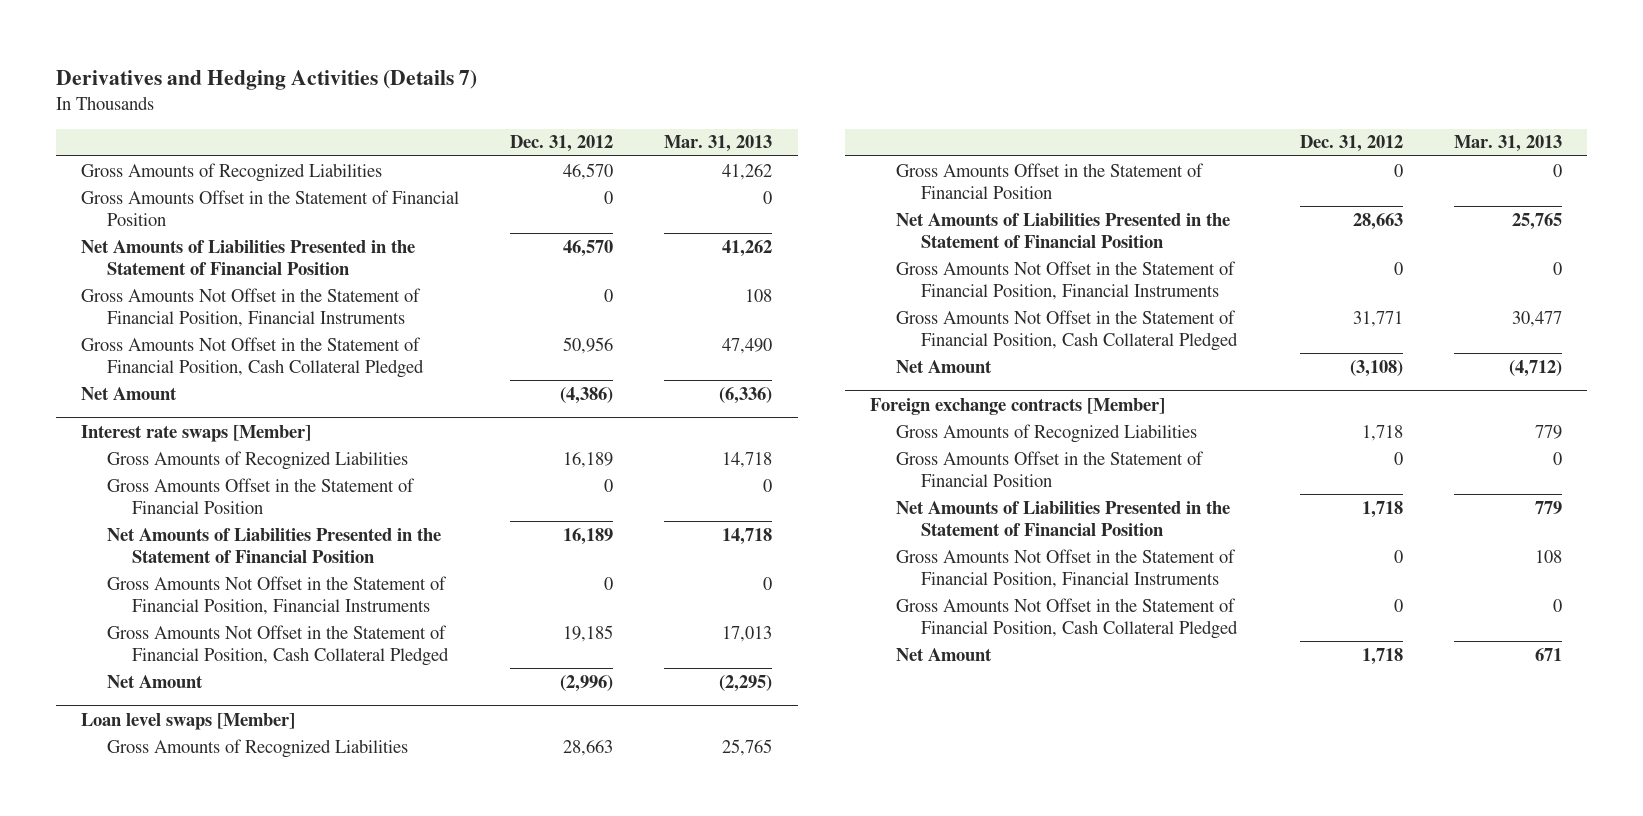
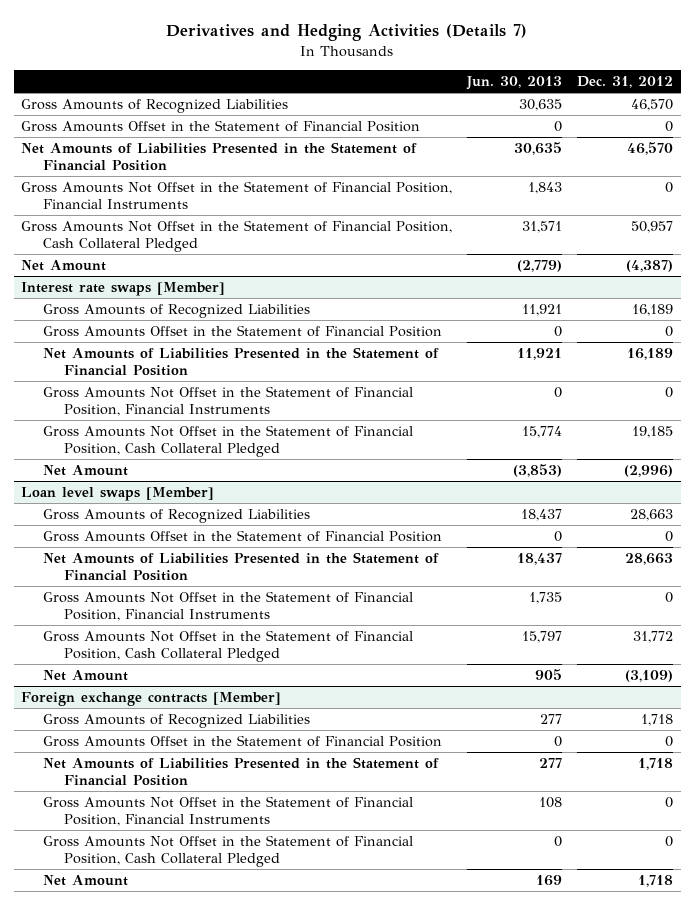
- | Dec. 31, 2012 | Mar. 31, 2013
+ | Jun. 30, 2013 | Dec. 31, 2012
- Gross Amounts Not Offset in the Statement of Financial Position, Cash Collateral Pledged | 50,956 | 47,490
- Net Amount | (4,386) | (6,336)
+ Gross Amounts Not Offset in the Statement of Financial Position, Cash Collateral Pledged | 31,571 | 50,957
+ Net Amount | (2,779) | (4,387)
@ Loan level swaps [Member]
- Gross Amounts Not Offset in the Statement of Financial Position, Cash Collateral Pledged | 31,771 | 30,477
- Net Amount | (3,108) | (4,712)
+ Gross Amounts Not Offset in the Statement of Financial Position, Cash Collateral Pledged | 15,797 | 31,772
+ Net Amount | 905 | (3,109)

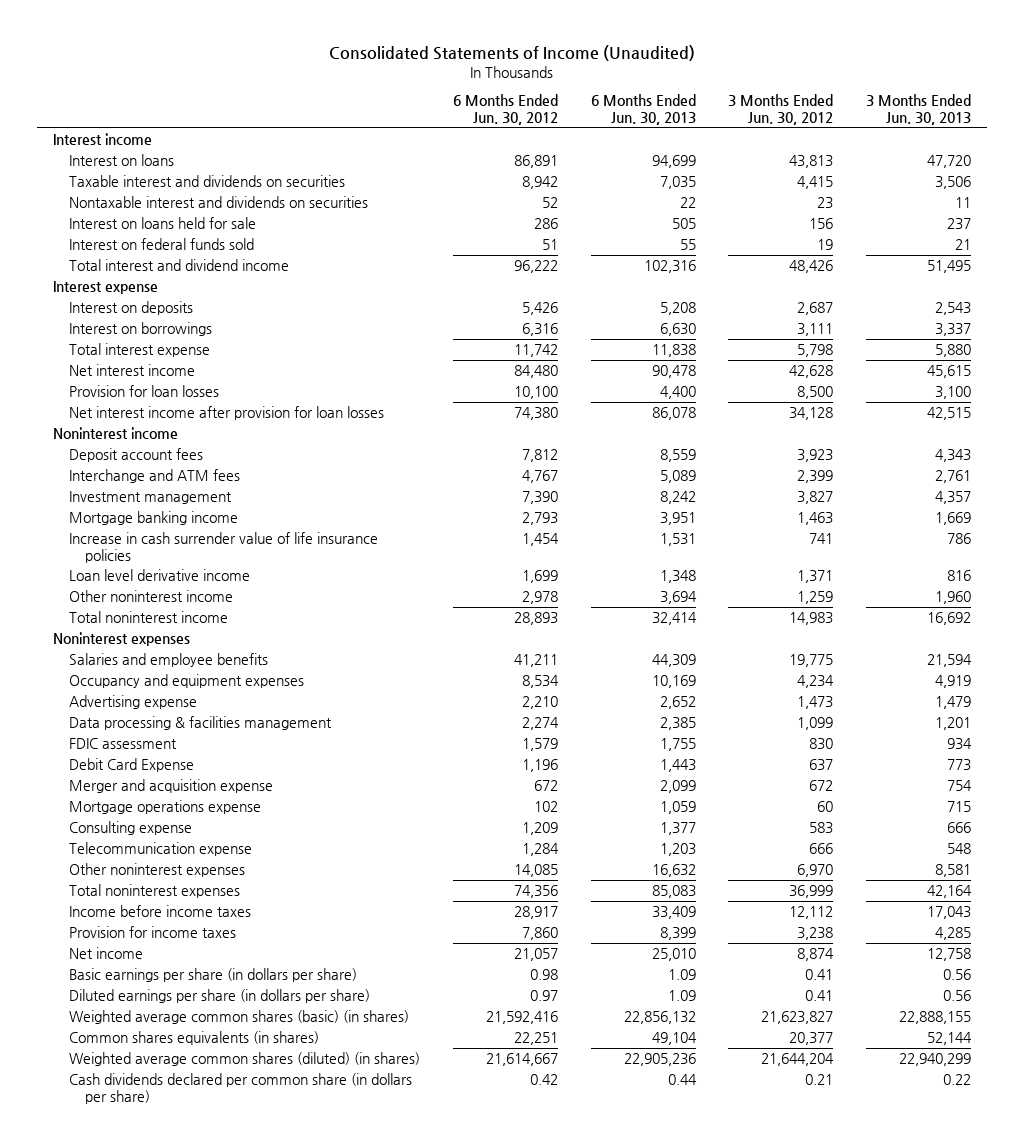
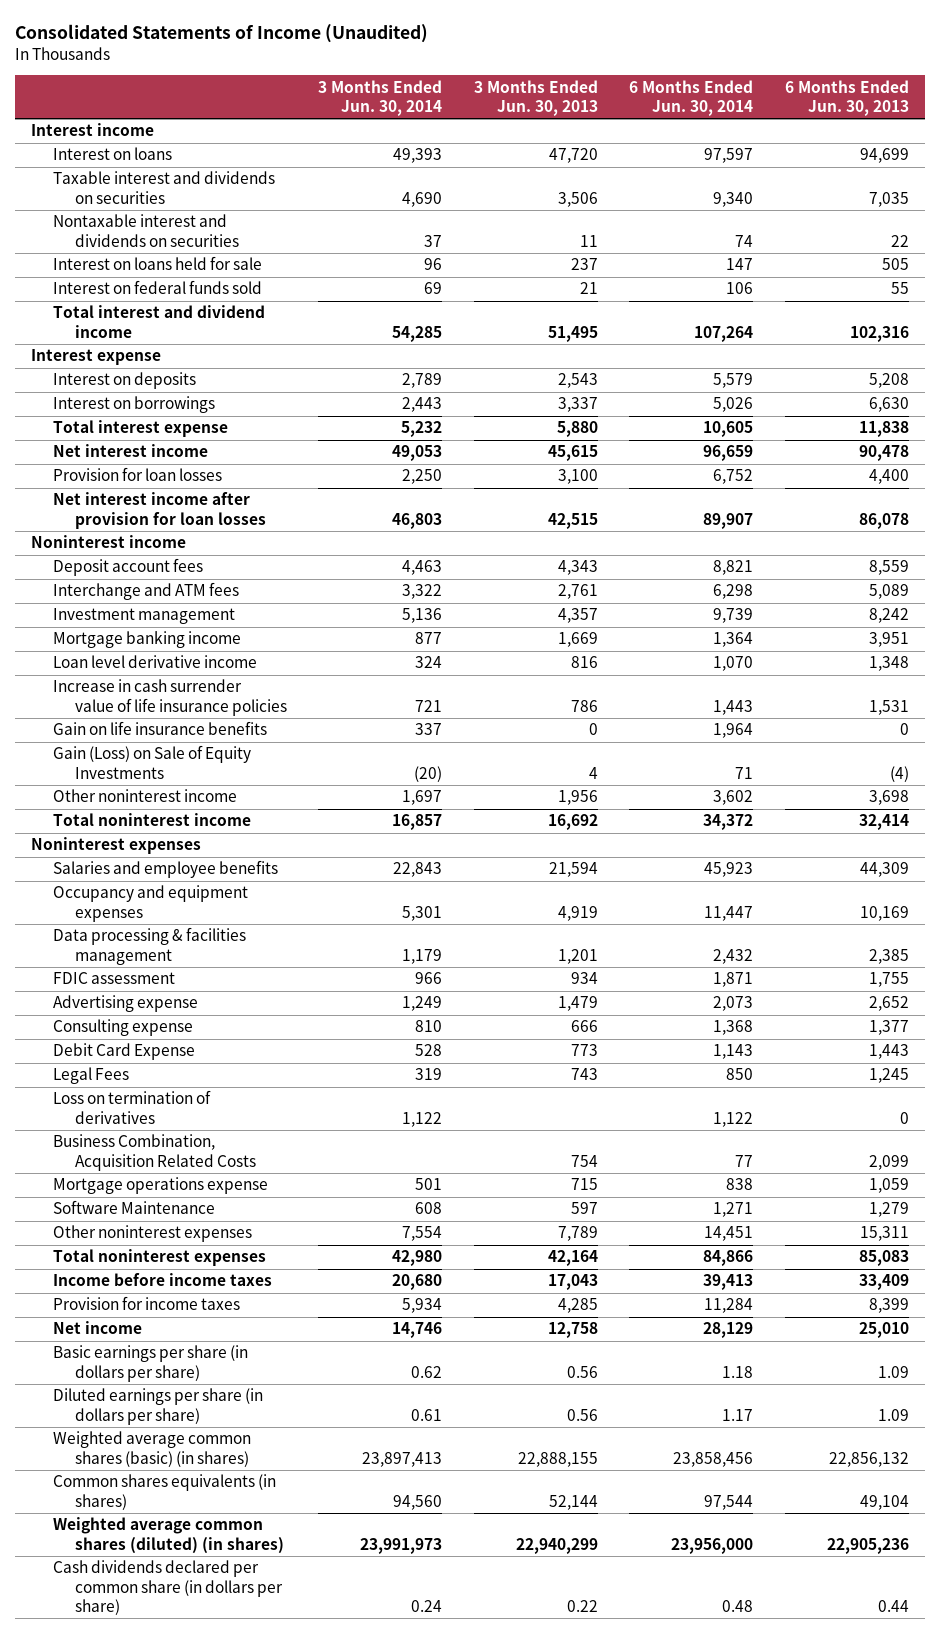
- | 6 Months Ended Jun. 30, 2012 | 6 Months Ended Jun. 30, 2013 | 3 Months Ended Jun. 30, 2012 | 3 Months Ended Jun. 30, 2013
+ | 3 Months Ended Jun. 30, 2014 | 3 Months Ended Jun. 30, 2013 | 6 Months Ended Jun. 30, 2014 | 6 Months Ended Jun. 30, 2013
- Other noninterest income | 2,978 | 3,694 | 1,259 | 1,960
moved down: Increase in cash surrender value of life insurance policies | 721 | 786 | 1,443 | 1,531
+ Gain on life insurance benefits | 337 | 0 | 1,964 | 0
+ Gain (Loss) on Sale of Equity Investments | (20) | 4 | 71 | (4)
+ Other noninterest income | 1,697 | 1,956 | 3,602 | 3,698
moved down: Advertising expense | 1,249 | 1,479 | 2,073 | 2,652
moved up: Consulting expense | 810 | 666 | 1,368 | 1,377
- Merger and acquisition expense | 672 | 2,099 | 672 | 754
+ Legal Fees | 319 | 743 | 850 | 1,245
+ Loss on termination of derivatives | 1,122 | | 1,122 | 0
+ Business Combination, Acquisition Related Costs | | 754 | 77 | 2,099
- Telecommunication expense | 1,284 | 1,203 | 666 | 548
- Other noninterest expenses | 14,085 | 16,632 | 6,970 | 8,581
+ Software Maintenance | 608 | 597 | 1,271 | 1,279
+ Other noninterest expenses | 7,554 | 7,789 | 14,451 | 15,311

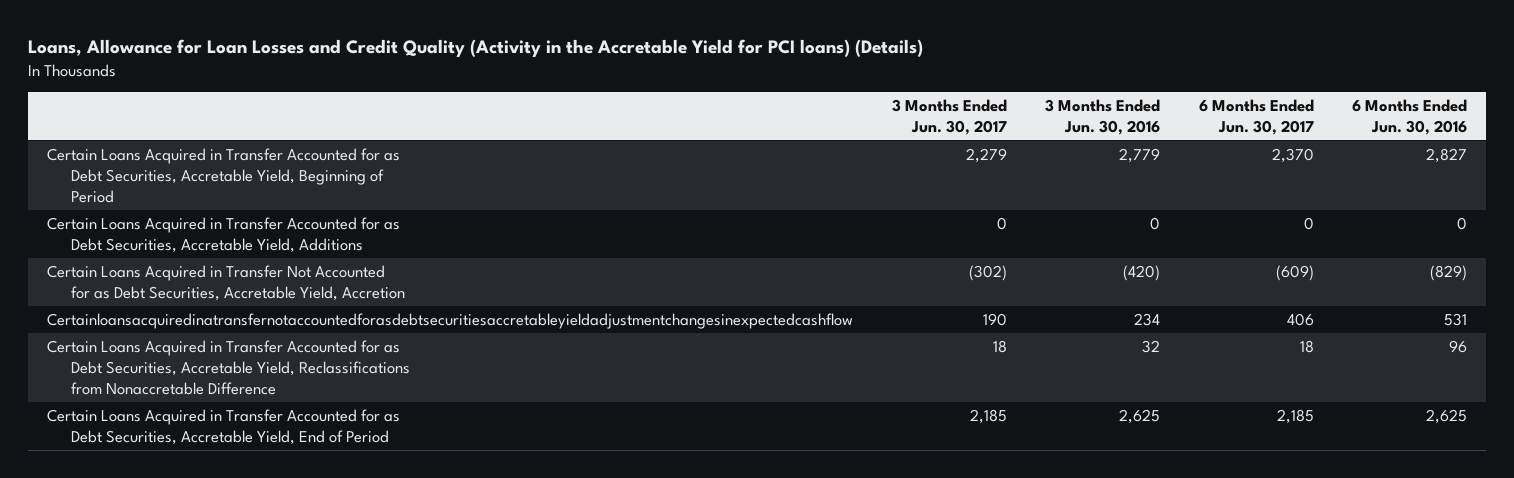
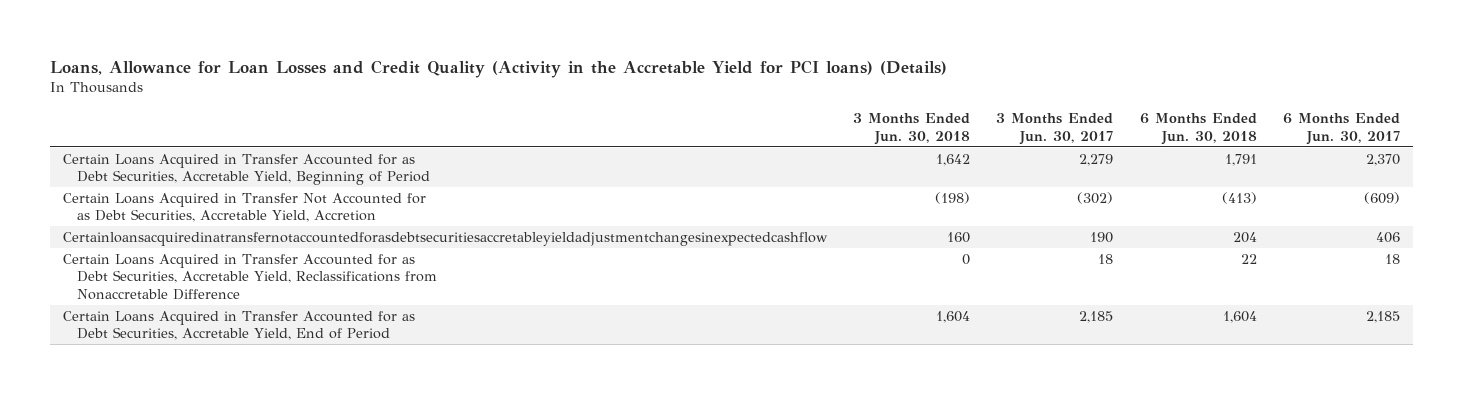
- | 3 Months Ended Jun. 30, 2017 | 3 Months Ended Jun. 30, 2016 | 6 Months Ended Jun. 30, 2017 | 6 Months Ended Jun. 30, 2016
+ | 3 Months Ended Jun. 30, 2018 | 3 Months Ended Jun. 30, 2017 | 6 Months Ended Jun. 30, 2018 | 6 Months Ended Jun. 30, 2017
- Certain Loans Acquired in Transfer Accounted for as Debt Securities, Accretable Yield, Additions | 0 | 0 | 0 | 0

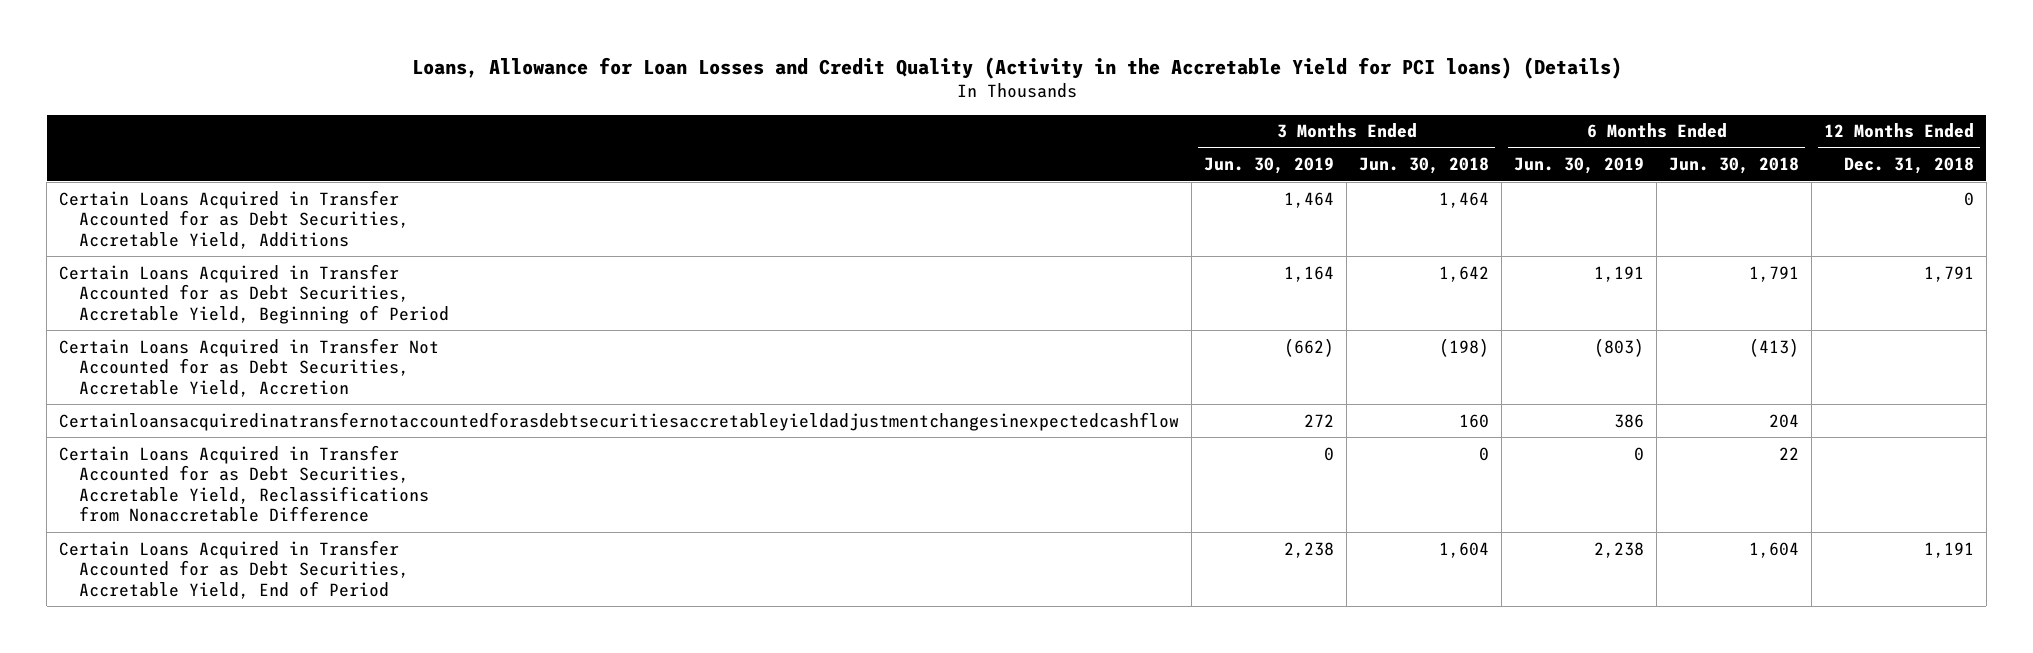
- | 3 Months Ended Jun. 30, 2018 | 3 Months Ended Jun. 30, 2017 | 6 Months Ended Jun. 30, 2018 | 6 Months Ended Jun. 30, 2017
+ | 3 Months Ended Jun. 30, 2019 | 3 Months Ended Jun. 30, 2018 | 6 Months Ended Jun. 30, 2019 | 6 Months Ended Jun. 30, 2018 | 12 Months Ended Dec. 31, 2018
+ Certain Loans Acquired in Transfer Accounted for as Debt Securities, Accretable Yield, Additions | 1,464 | 1,464 | | | 0

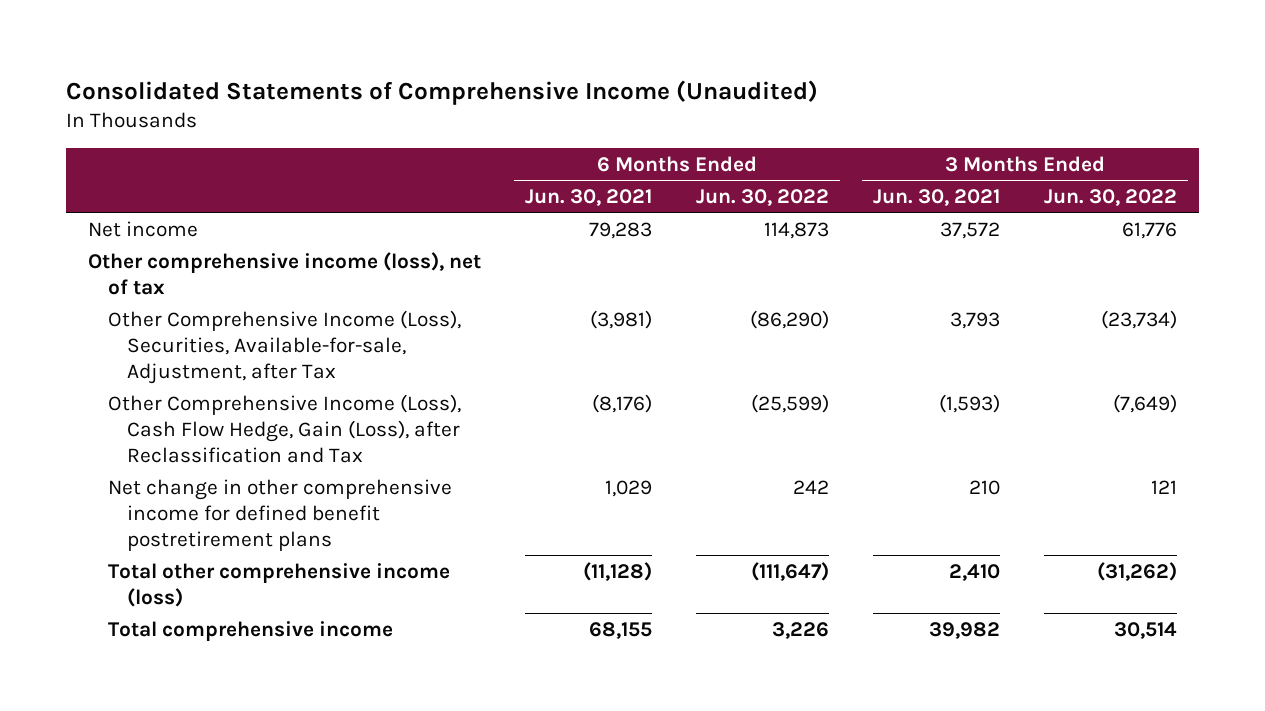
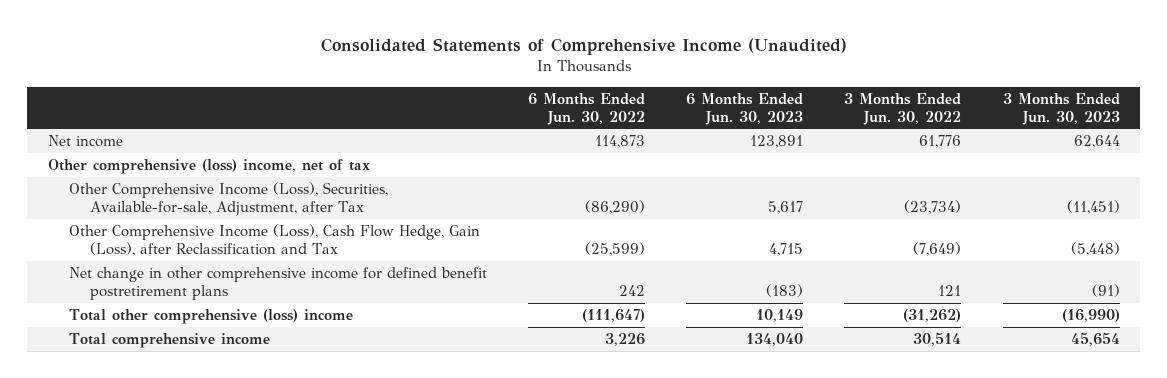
- | 6 Months Ended Jun. 30, 2021 | 6 Months Ended Jun. 30, 2022 | 3 Months Ended Jun. 30, 2021 | 3 Months Ended Jun. 30, 2022
+ | 6 Months Ended Jun. 30, 2022 | 6 Months Ended Jun. 30, 2023 | 3 Months Ended Jun. 30, 2022 | 3 Months Ended Jun. 30, 2023
- Other comprehensive income (loss), net of tax
+ Other comprehensive (loss) income, net of tax
- Total other comprehensive income (loss) | (11,128) | (111,647) | 2,410 | (31,262)
+ Total other comprehensive (loss) income | (111,647) | 10,149 | (31,262) | (16,990)

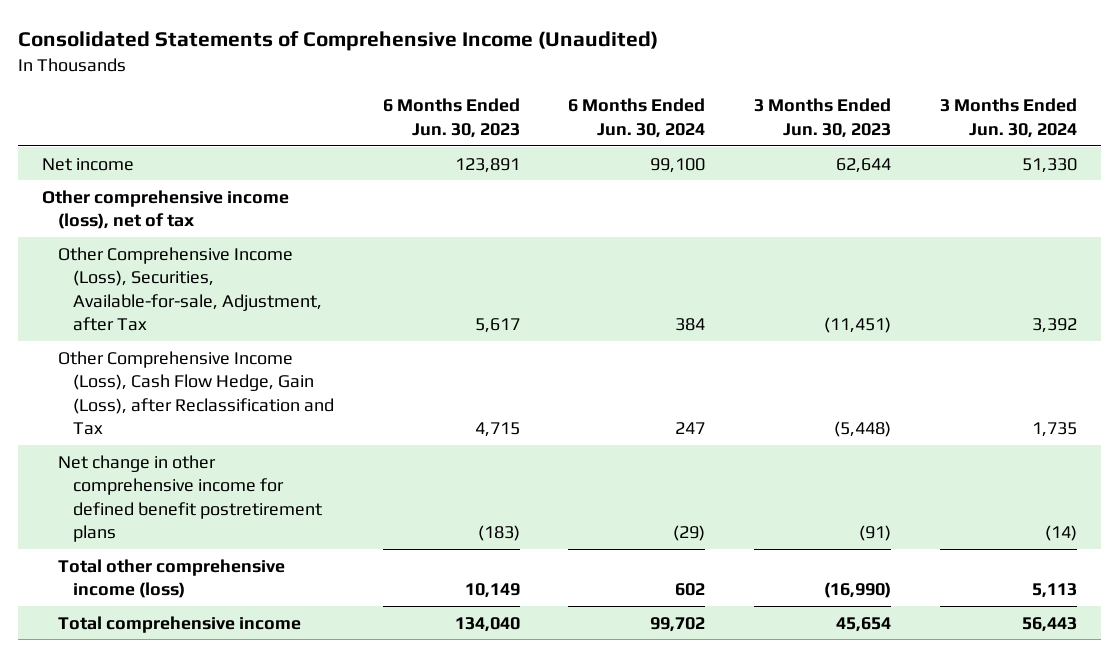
- | 6 Months Ended Jun. 30, 2022 | 6 Months Ended Jun. 30, 2023 | 3 Months Ended Jun. 30, 2022 | 3 Months Ended Jun. 30, 2023
+ | 6 Months Ended Jun. 30, 2023 | 6 Months Ended Jun. 30, 2024 | 3 Months Ended Jun. 30, 2023 | 3 Months Ended Jun. 30, 2024
- Other comprehensive (loss) income, net of tax
+ Other comprehensive income (loss), net of tax
- Total other comprehensive (loss) income | (111,647) | 10,149 | (31,262) | (16,990)
+ Total other comprehensive income (loss) | 10,149 | 602 | (16,990) | 5,113

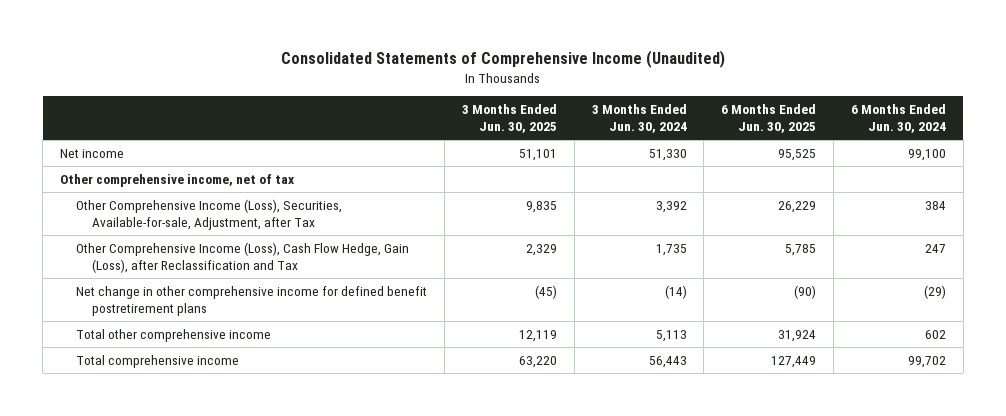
- | 6 Months Ended Jun. 30, 2023 | 6 Months Ended Jun. 30, 2024 | 3 Months Ended Jun. 30, 2023 | 3 Months Ended Jun. 30, 2024
+ | 3 Months Ended Jun. 30, 2025 | 3 Months Ended Jun. 30, 2024 | 6 Months Ended Jun. 30, 2025 | 6 Months Ended Jun. 30, 2024
- Other comprehensive income (loss), net of tax
+ Other comprehensive income, net of tax
- Total other comprehensive income (loss) | 10,149 | 602 | (16,990) | 5,113
+ Total other comprehensive income | 12,119 | 5,113 | 31,924 | 602

